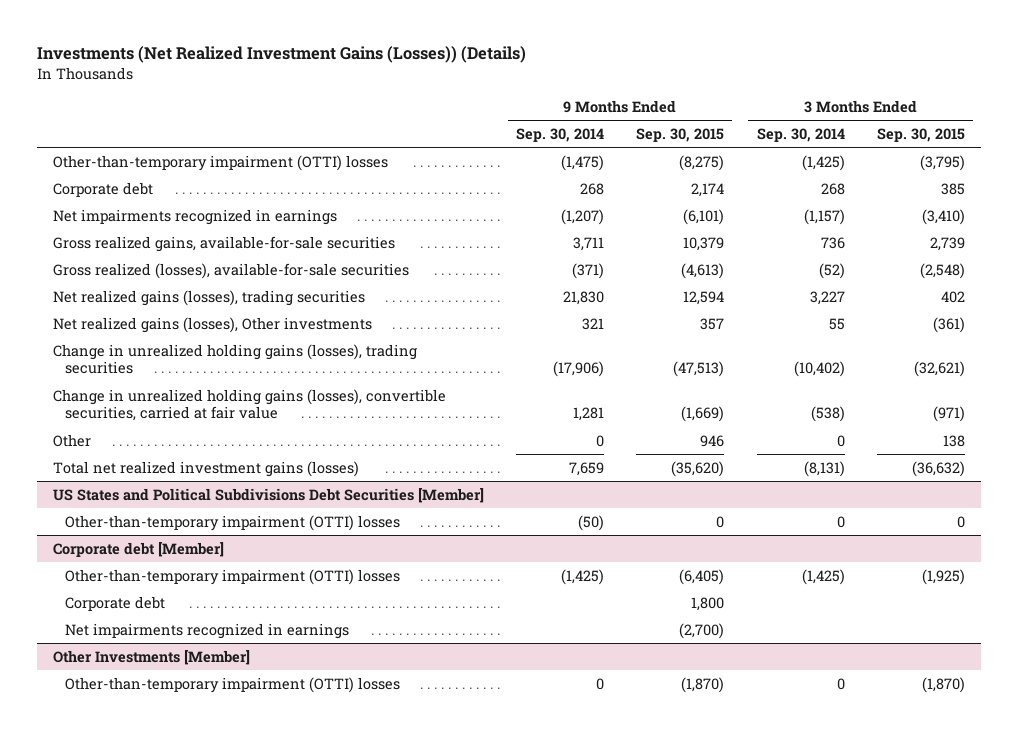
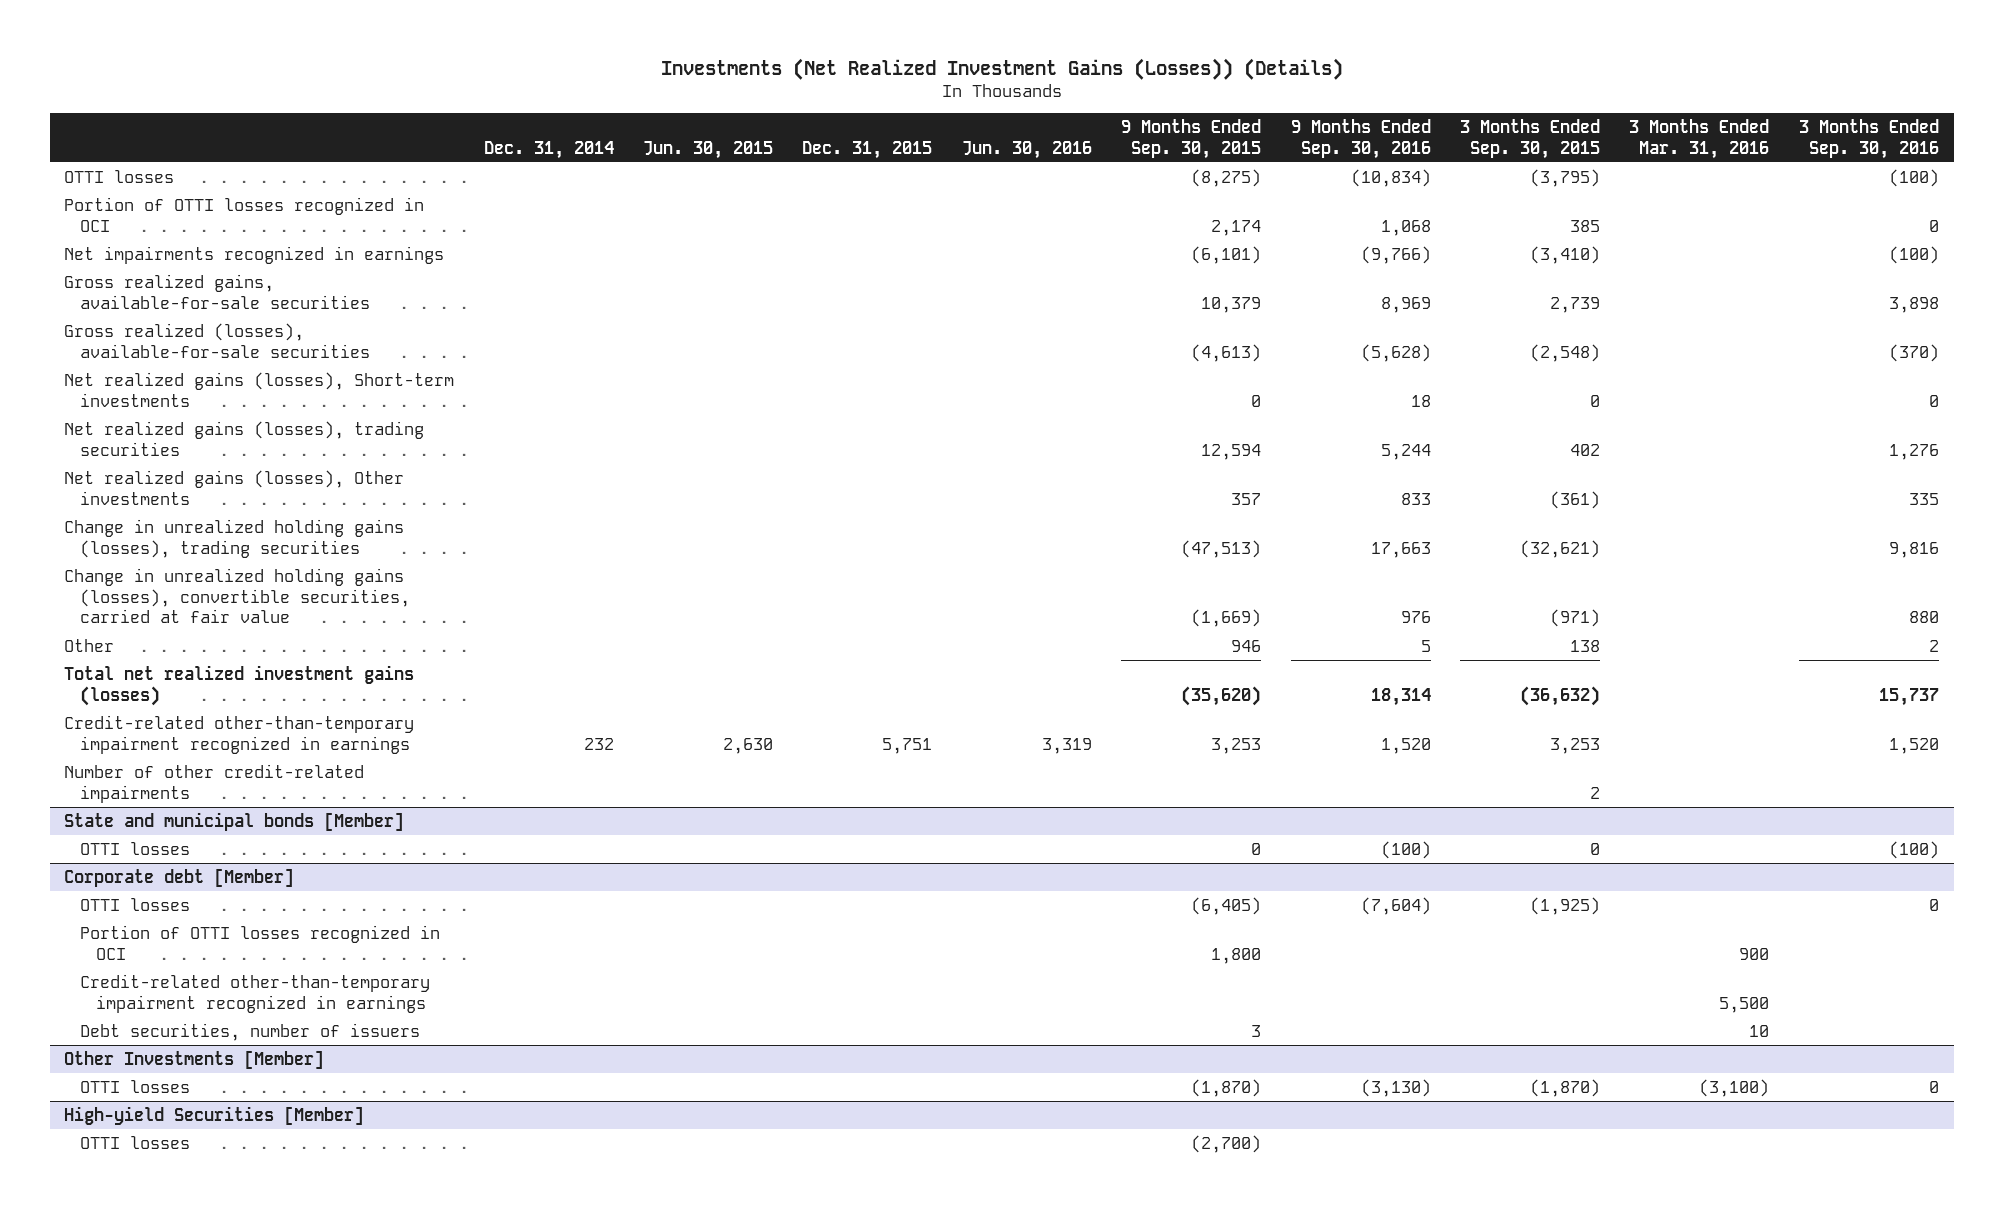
- | 9 Months Ended Sep. 30, 2014 | 9 Months Ended Sep. 30, 2015 | 3 Months Ended Sep. 30, 2014 | 3 Months Ended Sep. 30, 2015
+ | Dec. 31, 2014 | Jun. 30, 2015 | Dec. 31, 2015 | Jun. 30, 2016 | 9 Months Ended Sep. 30, 2015 | 9 Months Ended Sep. 30, 2016 | 3 Months Ended Sep. 30, 2015 | 3 Months Ended Mar. 31, 2016 | 3 Months Ended Sep. 30, 2016
- Other-than-temporary impairment (OTTI) losses | (1,475) | (8,275) | (1,425) | (3,795)
- Corporate debt | 268 | 2,174 | 268 | 385
+ OTTI losses | | | | | (8,275) | (10,834) | (3,795) | | (100)
+ Portion of OTTI losses recognized in OCI | | | | | 2,174 | 1,068 | 385 | | 0
+ Net realized gains (losses), Short-term investments | | | | | 0 | 18 | 0 | | 0
- US States and Political Subdivisions Debt Securities [Member]
- Other-than-temporary impairment (OTTI) losses | (50) | 0 | 0 | 0
+ Credit-related other-than-temporary impairment recognized in earnings | 232 | 2,630 | 5,751 | 3,319 | 3,253 | 1,520 | 3,253 | | 1,520
+ Number of other credit-related impairments | | | | | | | 2 | |
+ State and municipal bonds [Member]
+ OTTI losses | | | | | 0 | (100) | 0 | | (100)
@ Corporate debt [Member]
- Other-than-temporary impairment (OTTI) losses | (1,425) | (6,405) | (1,425) | (1,925)
- Corporate debt | | 1,800 | |
- Net impairments recognized in earnings | | (2,700) | |
+ OTTI losses | | | | | (6,405) | (7,604) | (1,925) | | 0
+ Portion of OTTI losses recognized in OCI | | | | | 1,800 | | | 900 |
+ Credit-related other-than-temporary impairment recognized in earnings | | | | | | | | 5,500 |
+ Debt securities, number of issuers | | | | | 3 | | | 10 |
@ Other Investments [Member]
- Other-than-temporary impairment (OTTI) losses | 0 | (1,870) | 0 | (1,870)
+ OTTI losses | | | | | (1,870) | (3,130) | (1,870) | (3,100) | 0
+ High-yield Securities [Member]
+ OTTI losses | | | | | (2,700) | | | |

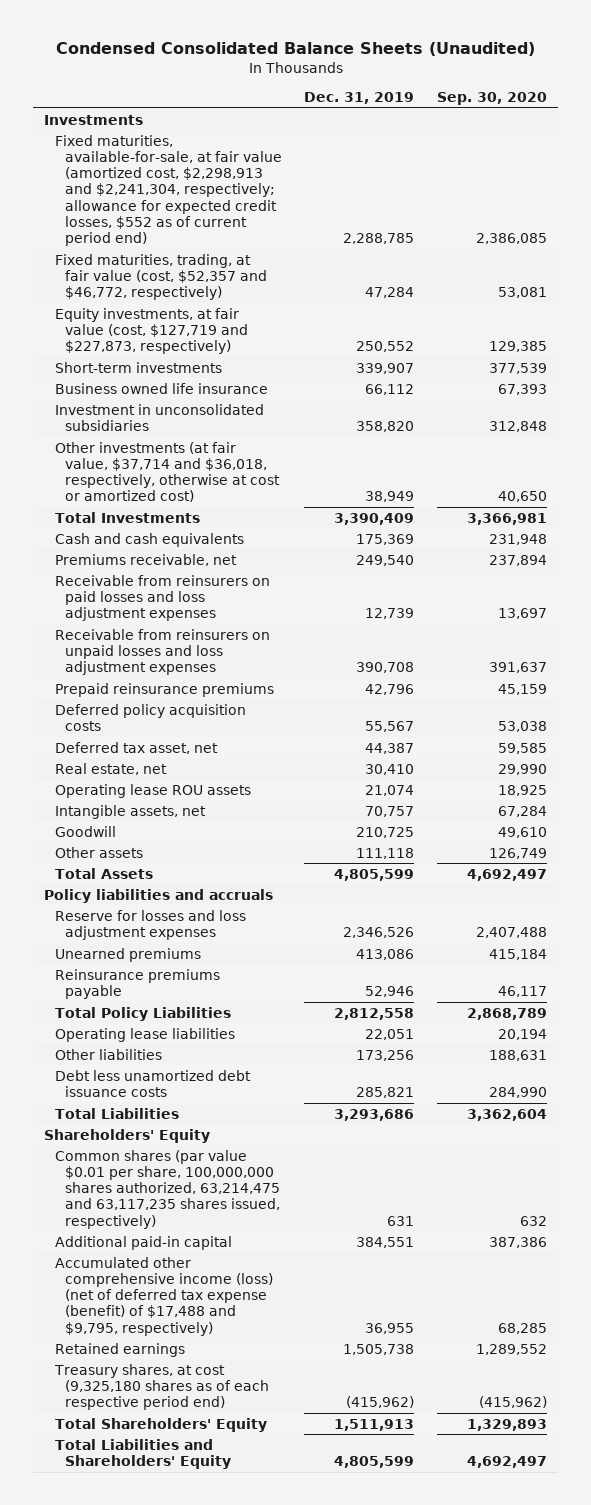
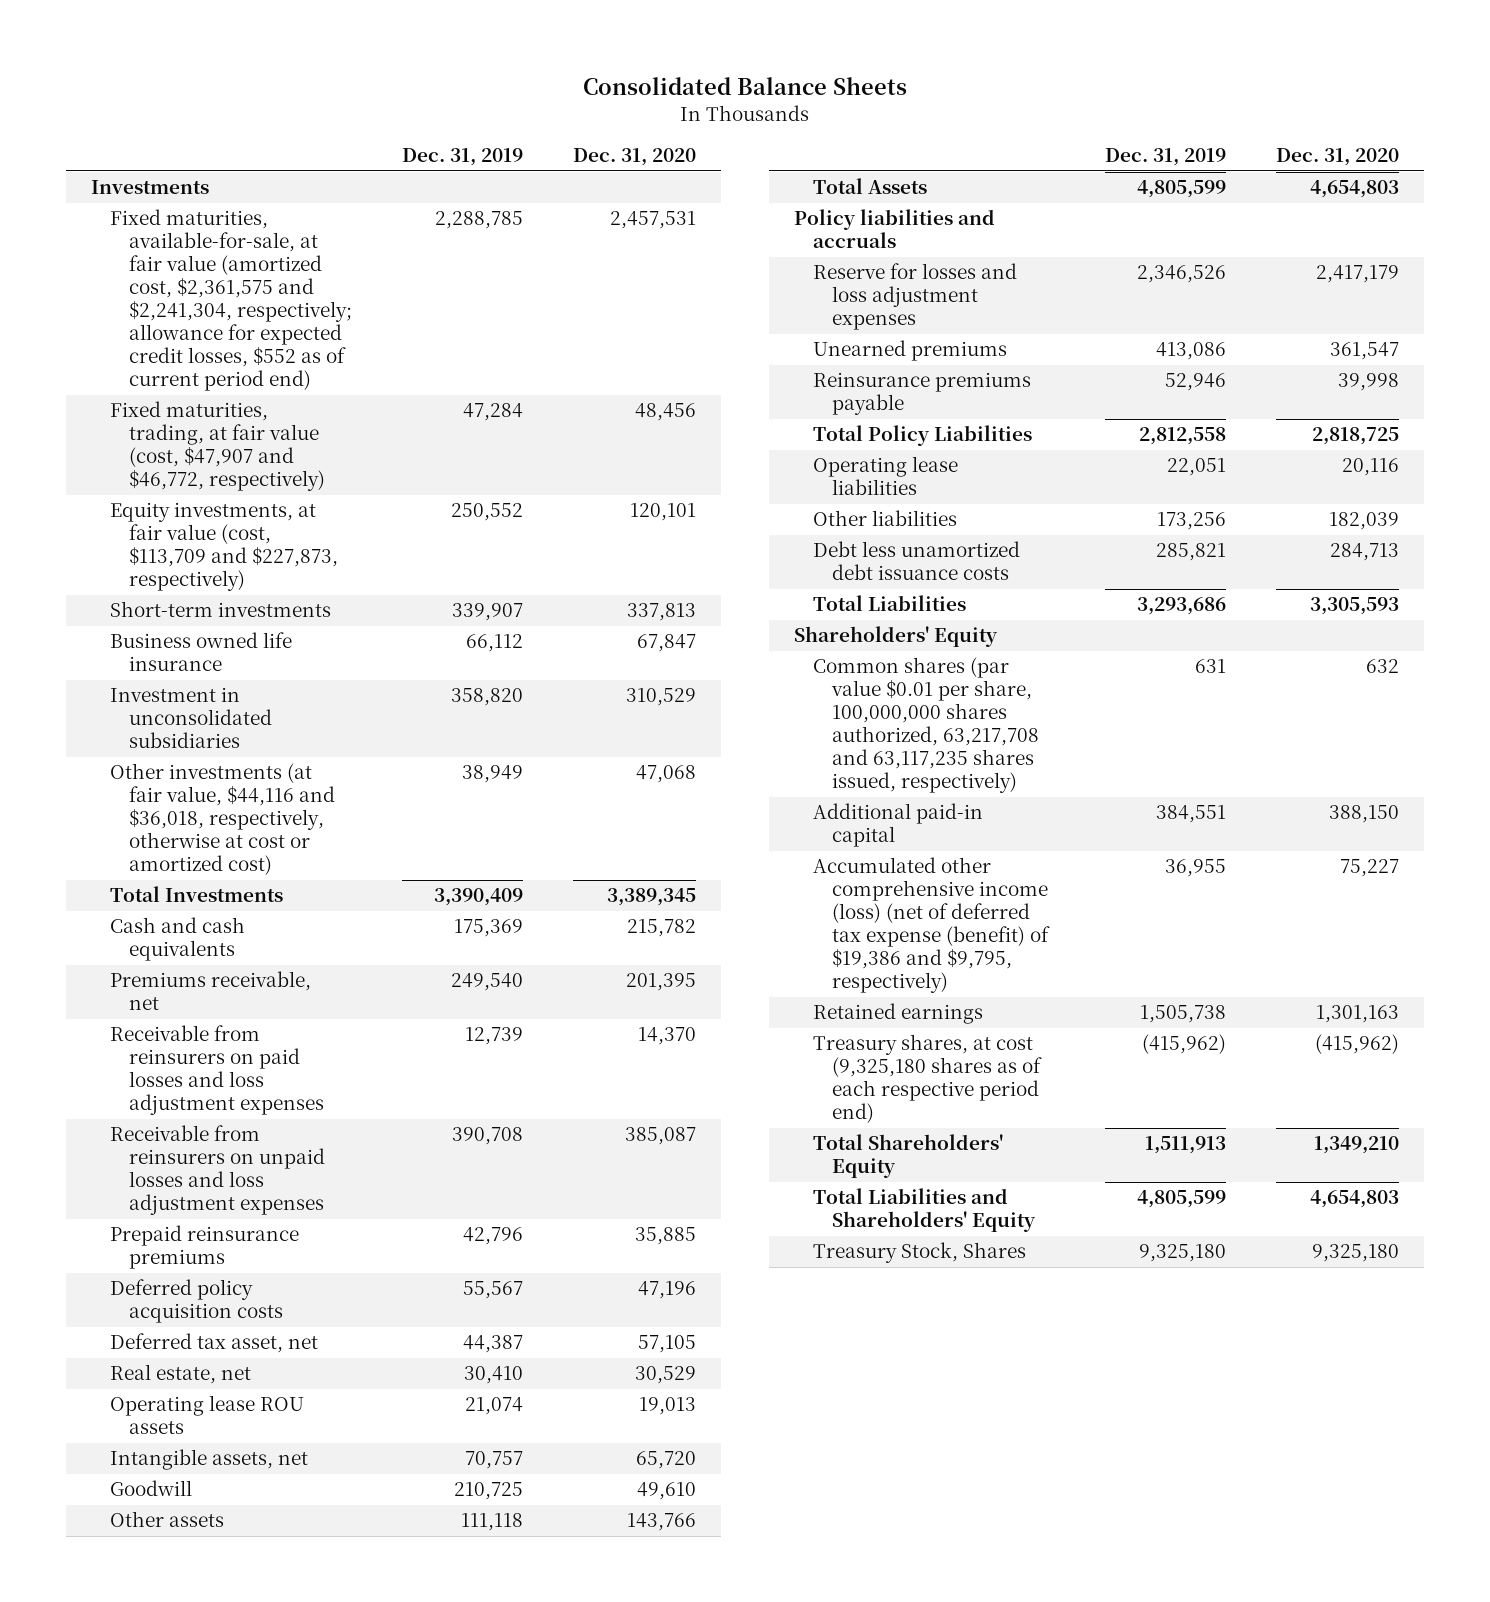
- Condensed Consolidated Balance Sheets (Unaudited)
+ Consolidated Balance Sheets
- | Dec. 31, 2019 | Sep. 30, 2020
+ | Dec. 31, 2019 | Dec. 31, 2020
- Fixed maturities, available-for-sale, at fair value (amortized cost, $2,298,913 and $2,241,304, respectively; allowance for expected credit losses, $552 as of current period end) | 2,288,785 | 2,386,085
- Fixed maturities, trading, at fair value (cost, $52,357 and $46,772, respectively) | 47,284 | 53,081
- Equity investments, at fair value (cost, $127,719 and $227,873, respectively) | 250,552 | 129,385
+ Fixed maturities, available-for-sale, at fair value (amortized cost, $2,361,575 and $2,241,304, respectively; allowance for expected credit losses, $552 as of current period end) | 2,288,785 | 2,457,531
+ Fixed maturities, trading, at fair value (cost, $47,907 and $46,772, respectively) | 47,284 | 48,456
+ Equity investments, at fair value (cost, $113,709 and $227,873, respectively) | 250,552 | 120,101
- Other investments (at fair value, $37,714 and $36,018, respectively, otherwise at cost or amortized cost) | 38,949 | 40,650
+ Other investments (at fair value, $44,116 and $36,018, respectively, otherwise at cost or amortized cost) | 38,949 | 47,068
- Common shares (par value $0.01 per share, 100,000,000 shares authorized, 63,214,475 and 63,117,235 shares issued, respectively) | 631 | 632
+ Common shares (par value $0.01 per share, 100,000,000 shares authorized, 63,217,708 and 63,117,235 shares issued, respectively) | 631 | 632
- Accumulated other comprehensive income (loss) (net of deferred tax expense (benefit) of $17,488 and $9,795, respectively) | 36,955 | 68,285
+ Accumulated other comprehensive income (loss) (net of deferred tax expense (benefit) of $19,386 and $9,795, respectively) | 36,955 | 75,227
+ Treasury Stock, Shares | 9,325,180 | 9,325,180

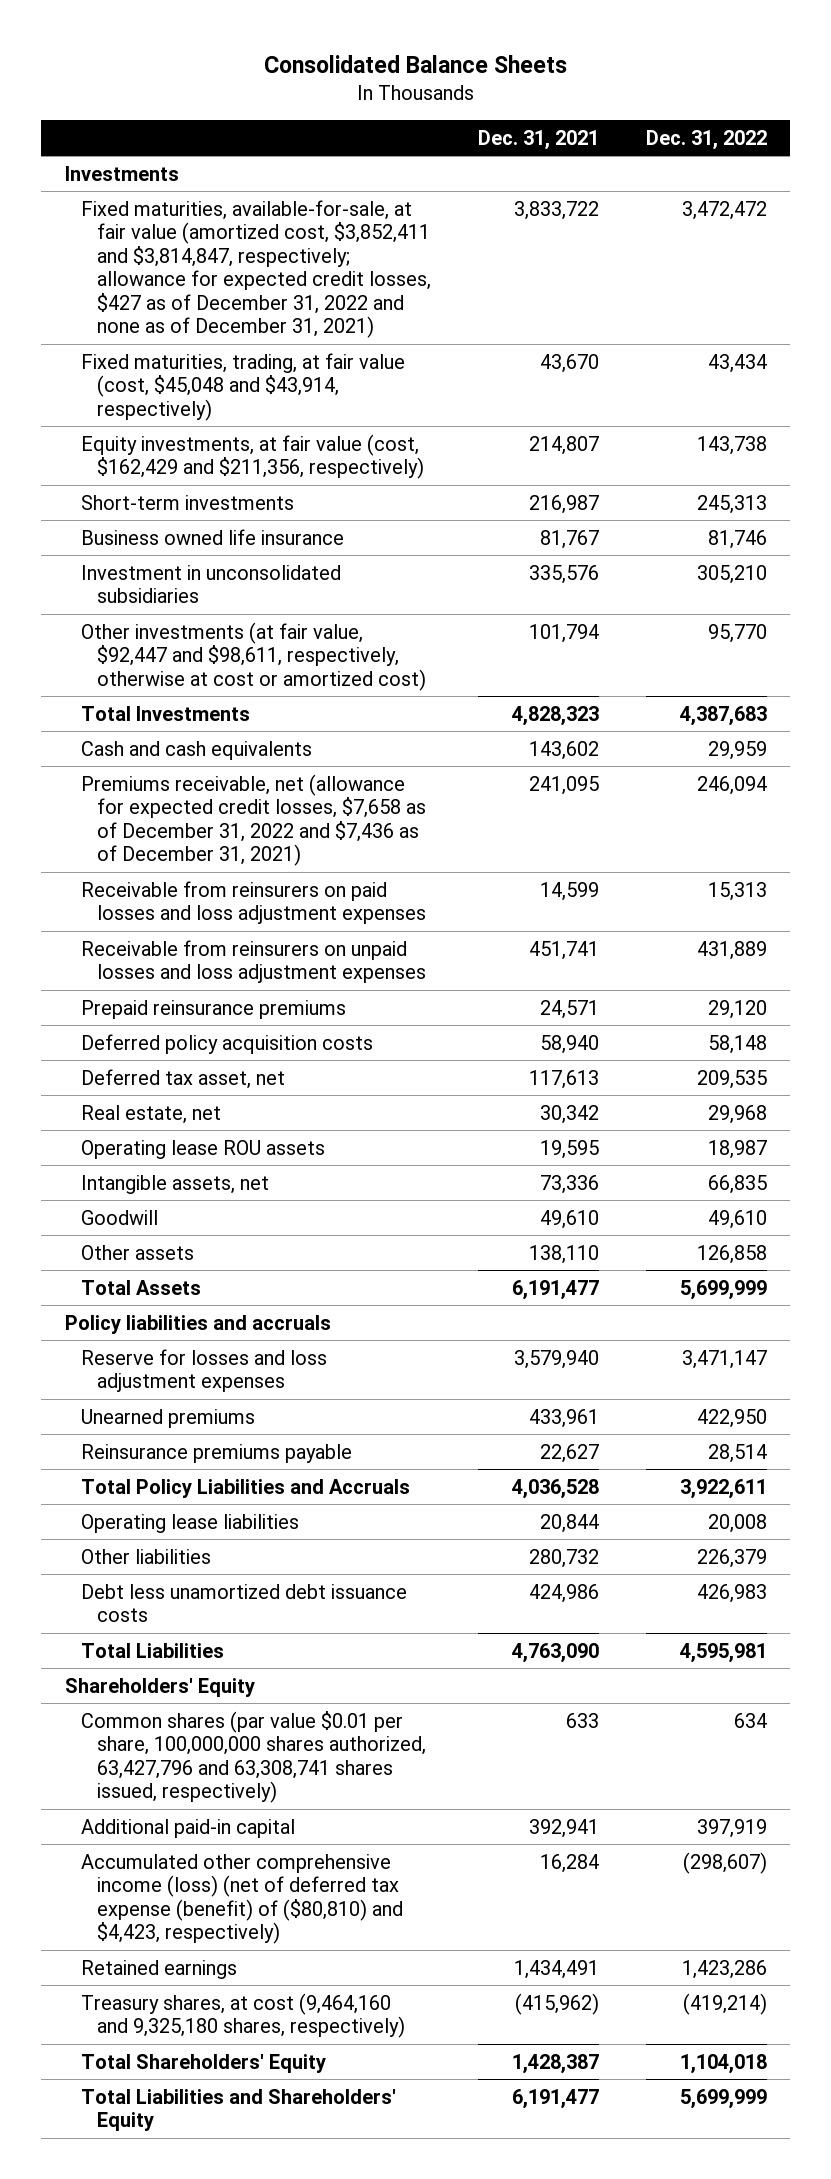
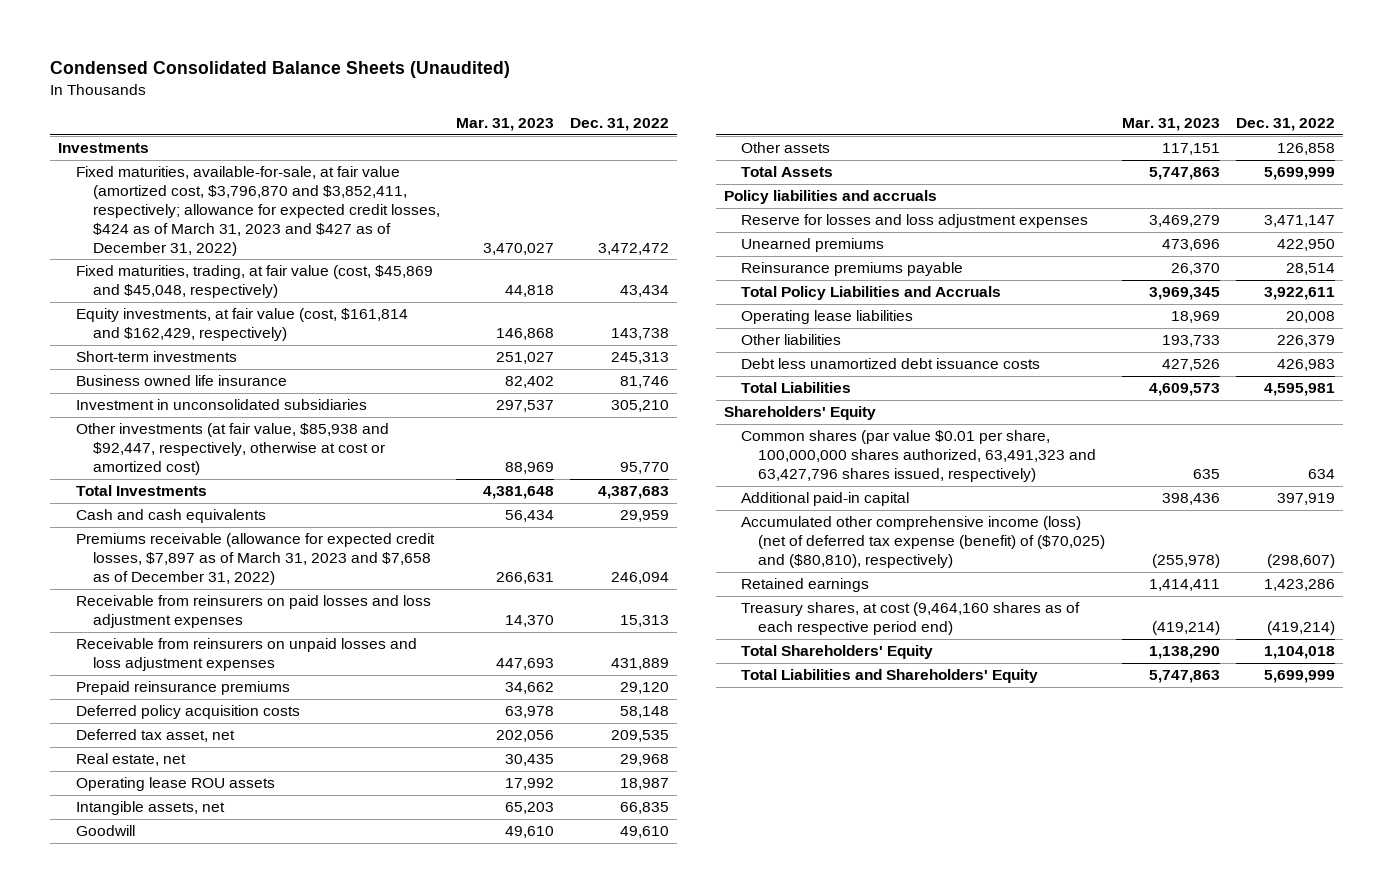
- Consolidated Balance Sheets
+ Condensed Consolidated Balance Sheets (Unaudited)
- | Dec. 31, 2021 | Dec. 31, 2022
+ | Mar. 31, 2023 | Dec. 31, 2022
- Fixed maturities, available-for-sale, at fair value (amortized cost, $3,852,411 and $3,814,847, respectively; allowance for expected credit losses, $427 as of December 31, 2022 and none as of December 31, 2021) | 3,833,722 | 3,472,472
- Fixed maturities, trading, at fair value (cost, $45,048 and $43,914, respectively) | 43,670 | 43,434
- Equity investments, at fair value (cost, $162,429 and $211,356, respectively) | 214,807 | 143,738
+ Fixed maturities, available-for-sale, at fair value (amortized cost, $3,796,870 and $3,852,411, respectively; allowance for expected credit losses, $424 as of March 31, 2023 and $427 as of December 31, 2022) | 3,470,027 | 3,472,472
+ Fixed maturities, trading, at fair value (cost, $45,869 and $45,048, respectively) | 44,818 | 43,434
+ Equity investments, at fair value (cost, $161,814 and $162,429, respectively) | 146,868 | 143,738
- Other investments (at fair value, $92,447 and $98,611, respectively, otherwise at cost or amortized cost) | 101,794 | 95,770
+ Other investments (at fair value, $85,938 and $92,447, respectively, otherwise at cost or amortized cost) | 88,969 | 95,770
- Premiums receivable, net (allowance for expected credit losses, $7,658 as of December 31, 2022 and $7,436 as of December 31, 2021) | 241,095 | 246,094
+ Premiums receivable (allowance for expected credit losses, $7,897 as of March 31, 2023 and $7,658 as of December 31, 2022) | 266,631 | 246,094
- Common shares (par value $0.01 per share, 100,000,000 shares authorized, 63,427,796 and 63,308,741 shares issued, respectively) | 633 | 634
+ Common shares (par value $0.01 per share, 100,000,000 shares authorized, 63,491,323 and 63,427,796 shares issued, respectively) | 635 | 634
- Accumulated other comprehensive income (loss) (net of deferred tax expense (benefit) of ($80,810) and $4,423, respectively) | 16,284 | (298,607)
+ Accumulated other comprehensive income (loss) (net of deferred tax expense (benefit) of ($70,025) and ($80,810), respectively) | (255,978) | (298,607)
- Treasury shares, at cost (9,464,160 and 9,325,180 shares, respectively) | (415,962) | (419,214)
+ Treasury shares, at cost (9,464,160 shares as of each respective period end) | (419,214) | (419,214)

